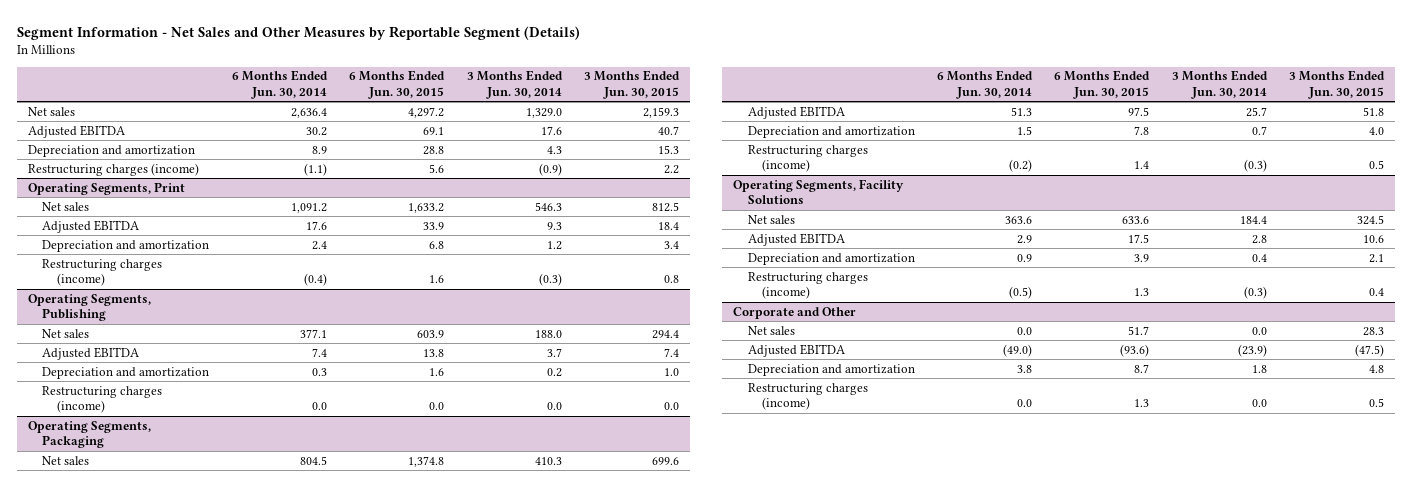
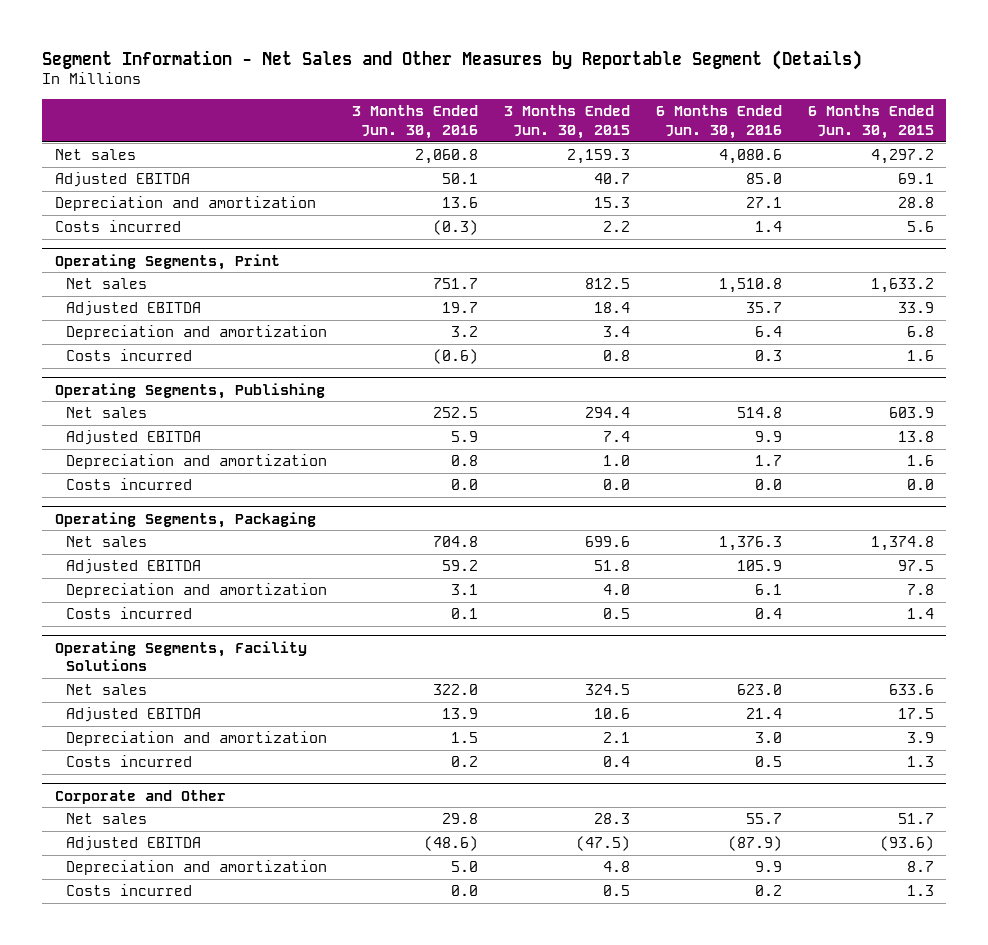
- | 6 Months Ended Jun. 30, 2014 | 6 Months Ended Jun. 30, 2015 | 3 Months Ended Jun. 30, 2014 | 3 Months Ended Jun. 30, 2015
+ | 3 Months Ended Jun. 30, 2016 | 3 Months Ended Jun. 30, 2015 | 6 Months Ended Jun. 30, 2016 | 6 Months Ended Jun. 30, 2015
- Restructuring charges (income) | (1.1) | 5.6 | (0.9) | 2.2
+ Costs incurred | (0.3) | 2.2 | 1.4 | 5.6
@ Operating Segments, Print
- Restructuring charges (income) | (0.4) | 1.6 | (0.3) | 0.8
+ Costs incurred | (0.6) | 0.8 | 0.3 | 1.6
@ Operating Segments, Publishing
- Restructuring charges (income) | 0.0 | 0.0 | 0.0 | 0.0
+ Costs incurred | 0.0 | 0.0 | 0.0 | 0.0
@ Operating Segments, Packaging
- Restructuring charges (income) | (0.2) | 1.4 | (0.3) | 0.5
+ Costs incurred | 0.1 | 0.5 | 0.4 | 1.4
@ Operating Segments, Facility Solutions
- Restructuring charges (income) | (0.5) | 1.3 | (0.3) | 0.4
+ Costs incurred | 0.2 | 0.4 | 0.5 | 1.3
@ Corporate and Other
- Restructuring charges (income) | 0.0 | 1.3 | 0.0 | 0.5
+ Costs incurred | 0.0 | 0.5 | 0.2 | 1.3

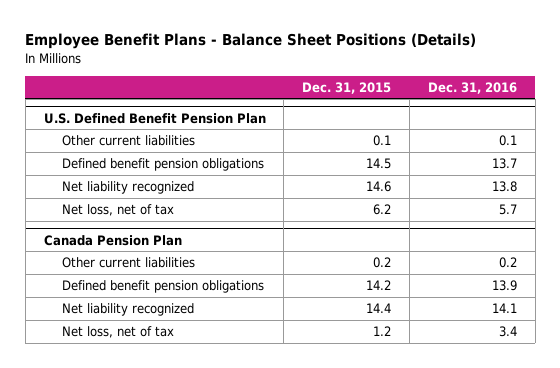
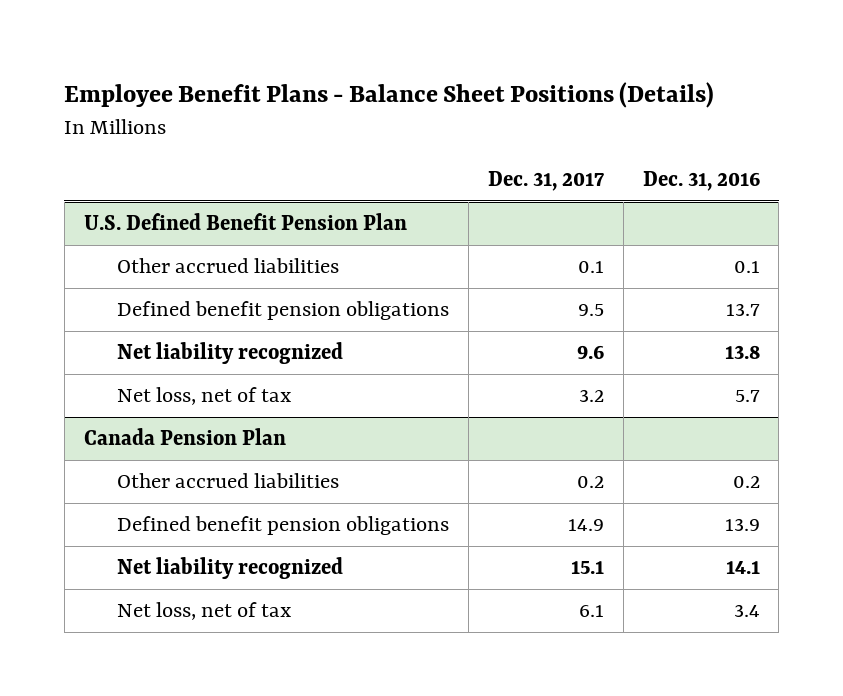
- | Dec. 31, 2015 | Dec. 31, 2016
+ | Dec. 31, 2017 | Dec. 31, 2016
@ U.S. Defined Benefit Pension Plan
- Other current liabilities | 0.1 | 0.1
+ Other accrued liabilities | 0.1 | 0.1
@ Canada Pension Plan
- Other current liabilities | 0.2 | 0.2
+ Other accrued liabilities | 0.2 | 0.2

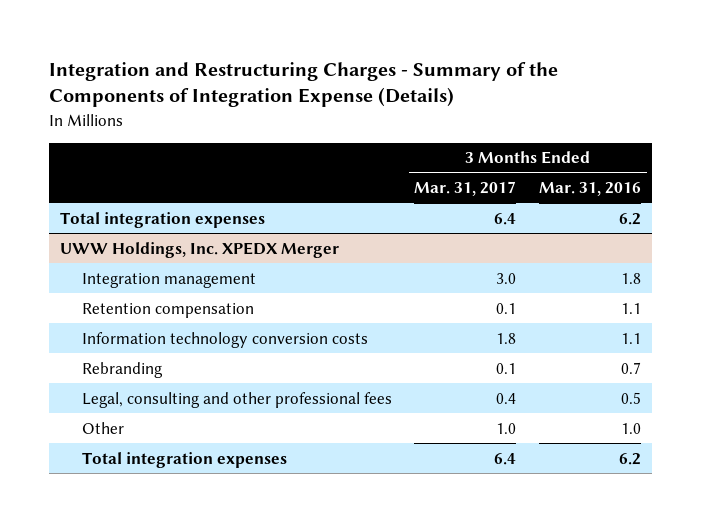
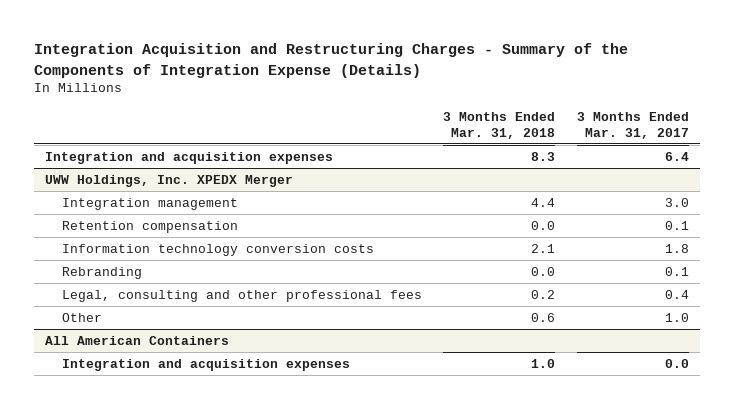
- Integration and Restructuring Charges - Summary of the Components of Integration Expense (Details)
+ Integration Acquisition and Restructuring Charges - Summary of the Components of Integration Expense (Details)
- | 3 Months Ended Mar. 31, 2017 | 3 Months Ended Mar. 31, 2016
+ | 3 Months Ended Mar. 31, 2018 | 3 Months Ended Mar. 31, 2017
- Total integration expenses | 6.4 | 6.2
+ Integration and acquisition expenses | 8.3 | 6.4
@ UWW Holdings, Inc. XPEDX Merger
- Total integration expenses | 6.4 | 6.2
+ All American Containers
+ Integration and acquisition expenses | 1.0 | 0.0

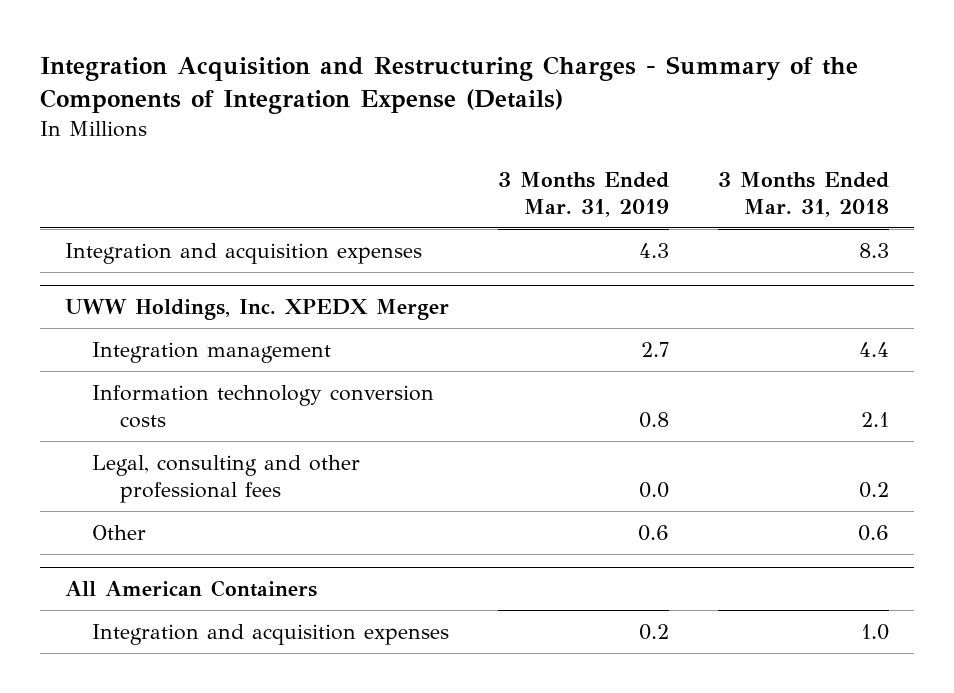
- | 3 Months Ended Mar. 31, 2018 | 3 Months Ended Mar. 31, 2017
+ | 3 Months Ended Mar. 31, 2019 | 3 Months Ended Mar. 31, 2018
@ UWW Holdings, Inc. XPEDX Merger
- Retention compensation | 0.0 | 0.1
- Rebranding | 0.0 | 0.1

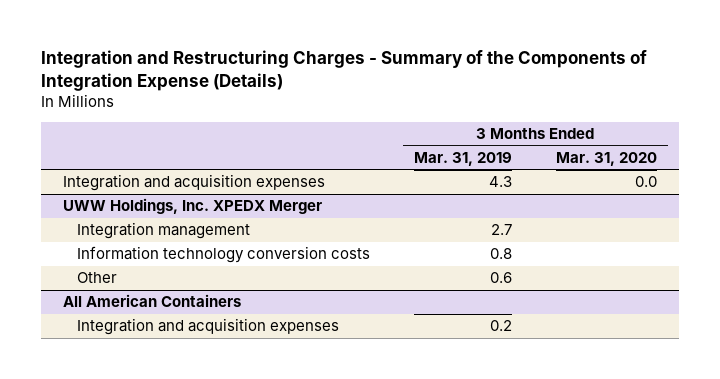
- Integration Acquisition and Restructuring Charges - Summary of the Components of Integration Expense (Details)
+ Integration and Restructuring Charges - Summary of the Components of Integration Expense (Details)
- | 3 Months Ended Mar. 31, 2019 | 3 Months Ended Mar. 31, 2018
+ | 3 Months Ended Mar. 31, 2019 | 3 Months Ended Mar. 31, 2020
@ UWW Holdings, Inc. XPEDX Merger
- Legal, consulting and other professional fees | 0.0 | 0.2

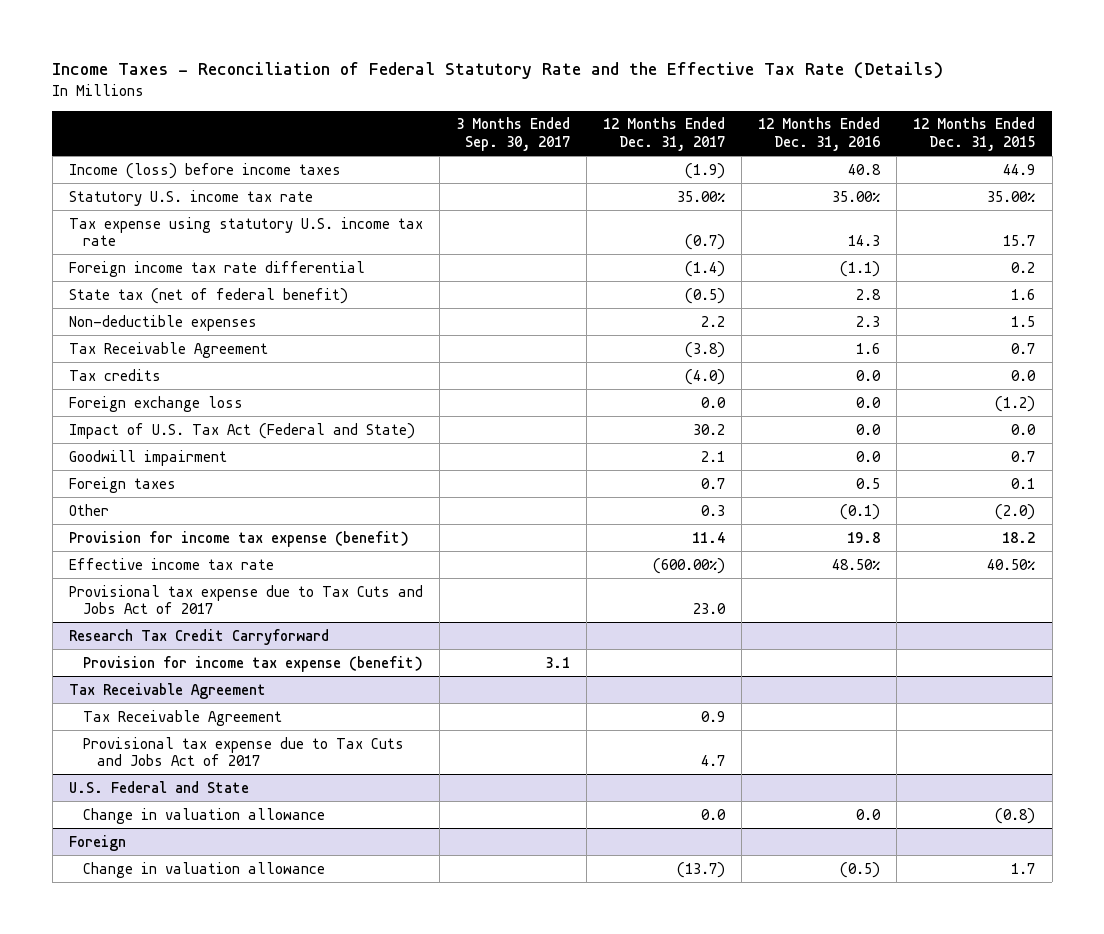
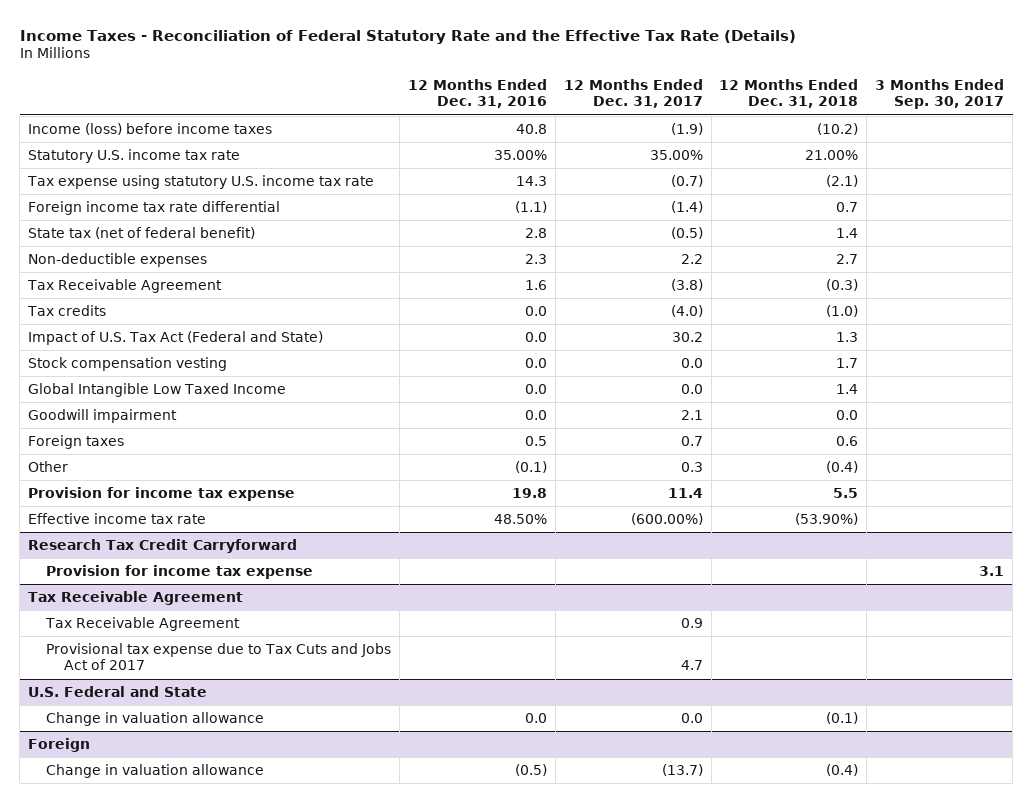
- | 3 Months Ended Sep. 30, 2017 | 12 Months Ended Dec. 31, 2017 | 12 Months Ended Dec. 31, 2016 | 12 Months Ended Dec. 31, 2015
+ | 12 Months Ended Dec. 31, 2016 | 12 Months Ended Dec. 31, 2017 | 12 Months Ended Dec. 31, 2018 | 3 Months Ended Sep. 30, 2017
- Foreign exchange loss | | 0.0 | 0.0 | (1.2)
+ Stock compensation vesting | 0.0 | 0.0 | 1.7 |
+ Global Intangible Low Taxed Income | 0.0 | 0.0 | 1.4 |
- Provision for income tax expense (benefit) | | 11.4 | 19.8 | 18.2
+ Provision for income tax expense | 19.8 | 11.4 | 5.5 |
- Provisional tax expense due to Tax Cuts and Jobs Act of 2017 | | 23.0 | |
@ Research Tax Credit Carryforward
- Provision for income tax expense (benefit) | 3.1 | | |
+ Provision for income tax expense | | | | 3.1

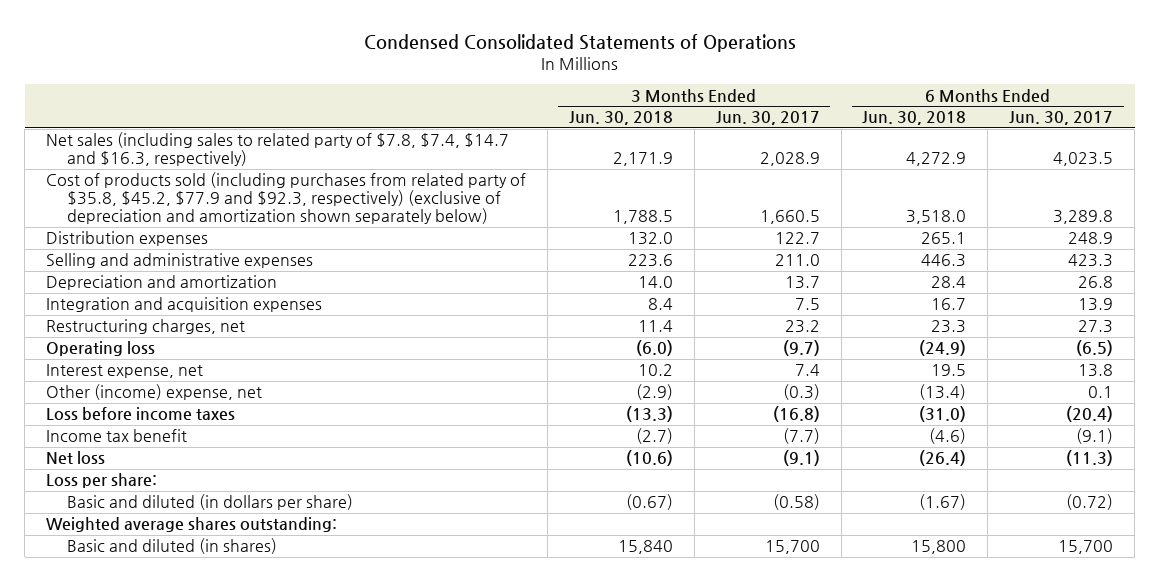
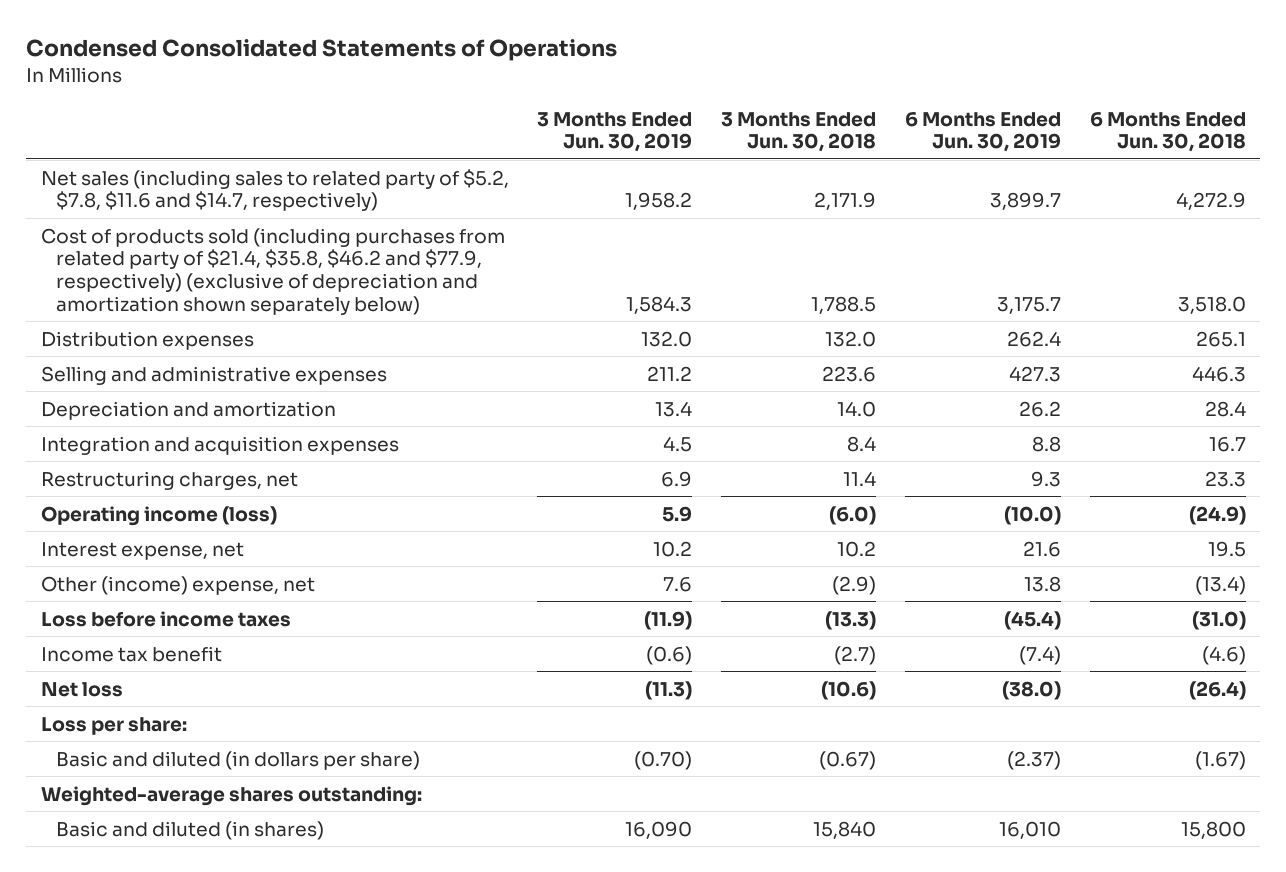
- | 3 Months Ended Jun. 30, 2018 | 3 Months Ended Jun. 30, 2017 | 6 Months Ended Jun. 30, 2018 | 6 Months Ended Jun. 30, 2017
+ | 3 Months Ended Jun. 30, 2019 | 3 Months Ended Jun. 30, 2018 | 6 Months Ended Jun. 30, 2019 | 6 Months Ended Jun. 30, 2018
- Net sales (including sales to related party of $7.8, $7.4, $14.7 and $16.3, respectively) | 2,171.9 | 2,028.9 | 4,272.9 | 4,023.5
- Cost of products sold (including purchases from related party of $35.8, $45.2, $77.9 and $92.3, respectively) (exclusive of depreciation and amortization shown separately below) | 1,788.5 | 1,660.5 | 3,518.0 | 3,289.8
+ Net sales (including sales to related party of $5.2, $7.8, $11.6 and $14.7, respectively) | 1,958.2 | 2,171.9 | 3,899.7 | 4,272.9
+ Cost of products sold (including purchases from related party of $21.4, $35.8, $46.2 and $77.9, respectively) (exclusive of depreciation and amortization shown separately below) | 1,584.3 | 1,788.5 | 3,175.7 | 3,518.0
- Operating loss | (6.0) | (9.7) | (24.9) | (6.5)
+ Operating income (loss) | 5.9 | (6.0) | (10.0) | (24.9)
- Weighted average shares outstanding:
+ Weighted-average shares outstanding:

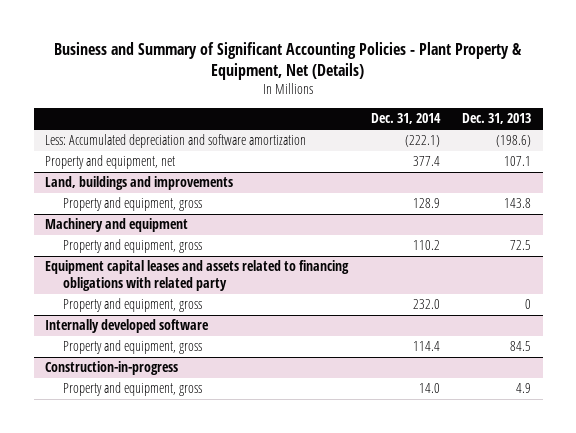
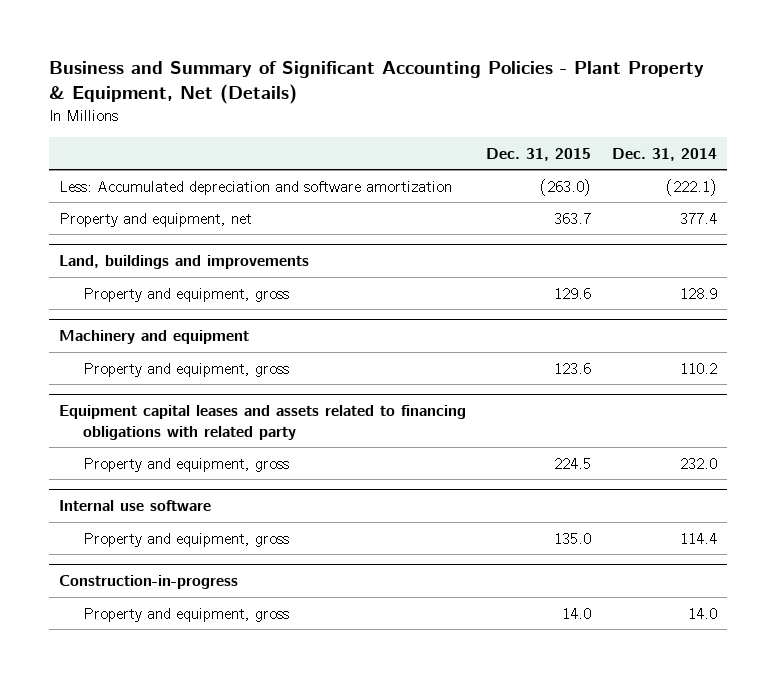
- | Dec. 31, 2014 | Dec. 31, 2013
+ | Dec. 31, 2015 | Dec. 31, 2014
- Internally developed software
+ Internal use software

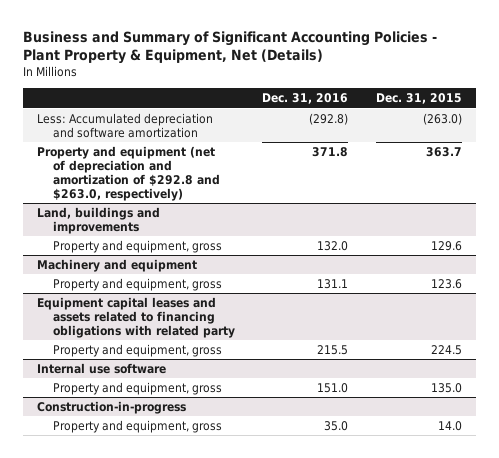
- | Dec. 31, 2015 | Dec. 31, 2014
+ | Dec. 31, 2016 | Dec. 31, 2015
- Property and equipment, net | 363.7 | 377.4
+ Property and equipment (net of depreciation and amortization of $292.8 and $263.0, respectively) | 371.8 | 363.7

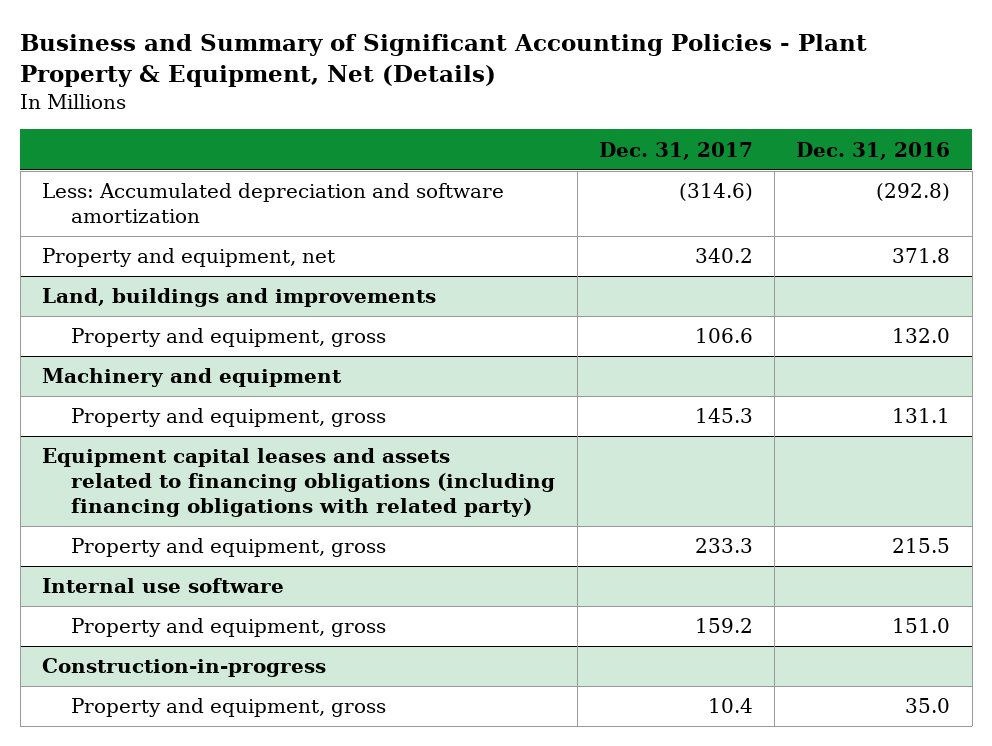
- | Dec. 31, 2016 | Dec. 31, 2015
+ | Dec. 31, 2017 | Dec. 31, 2016
- Property and equipment (net of depreciation and amortization of $292.8 and $263.0, respectively) | 371.8 | 363.7
+ Property and equipment, net | 340.2 | 371.8
- Equipment capital leases and assets related to financing obligations with related party
+ Equipment capital leases and assets related to financing obligations (including financing obligations with related party)

